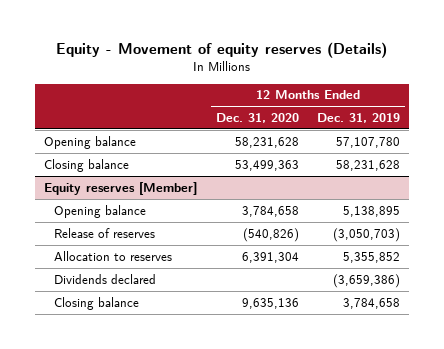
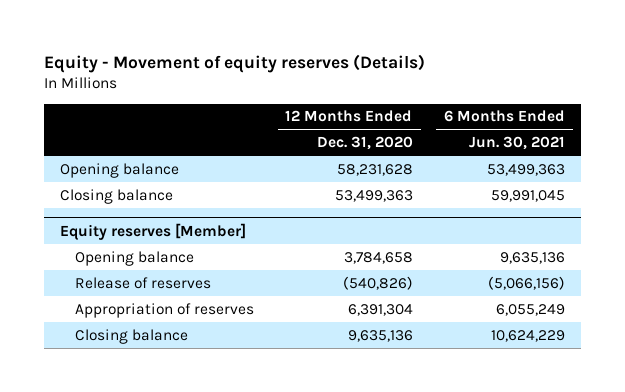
- | 12 Months Ended Dec. 31, 2020 | 12 Months Ended Dec. 31, 2019
+ | 12 Months Ended Dec. 31, 2020 | 6 Months Ended Jun. 30, 2021
@ Equity reserves [Member]
- Allocation to reserves | 6,391,304 | 5,355,852
- Dividends declared | | (3,659,386)
+ Appropriation of reserves | 6,391,304 | 6,055,249

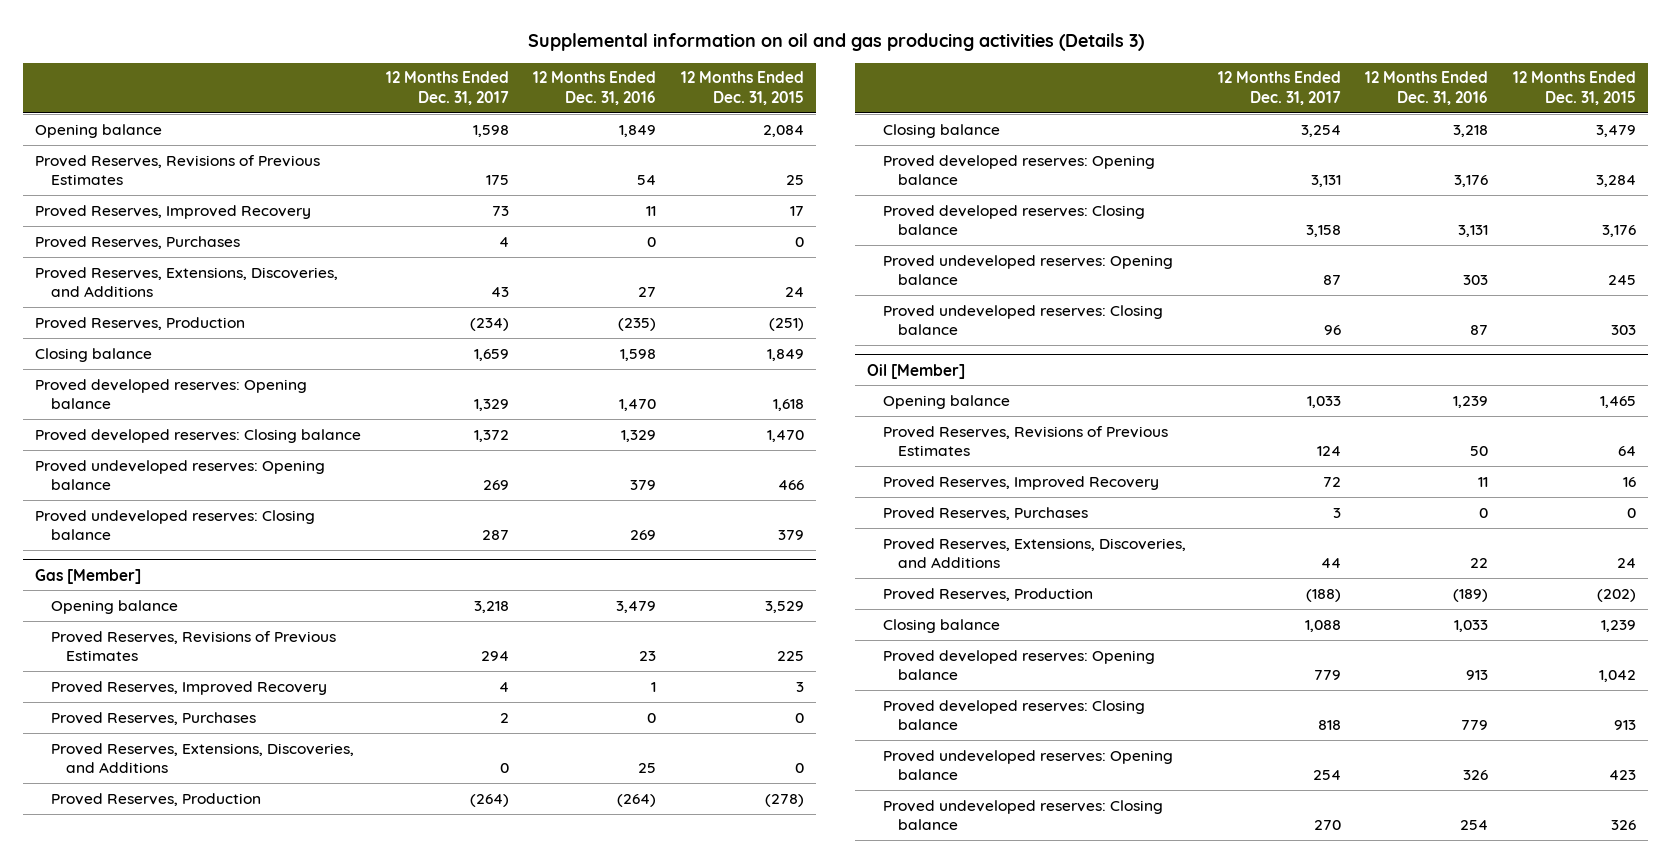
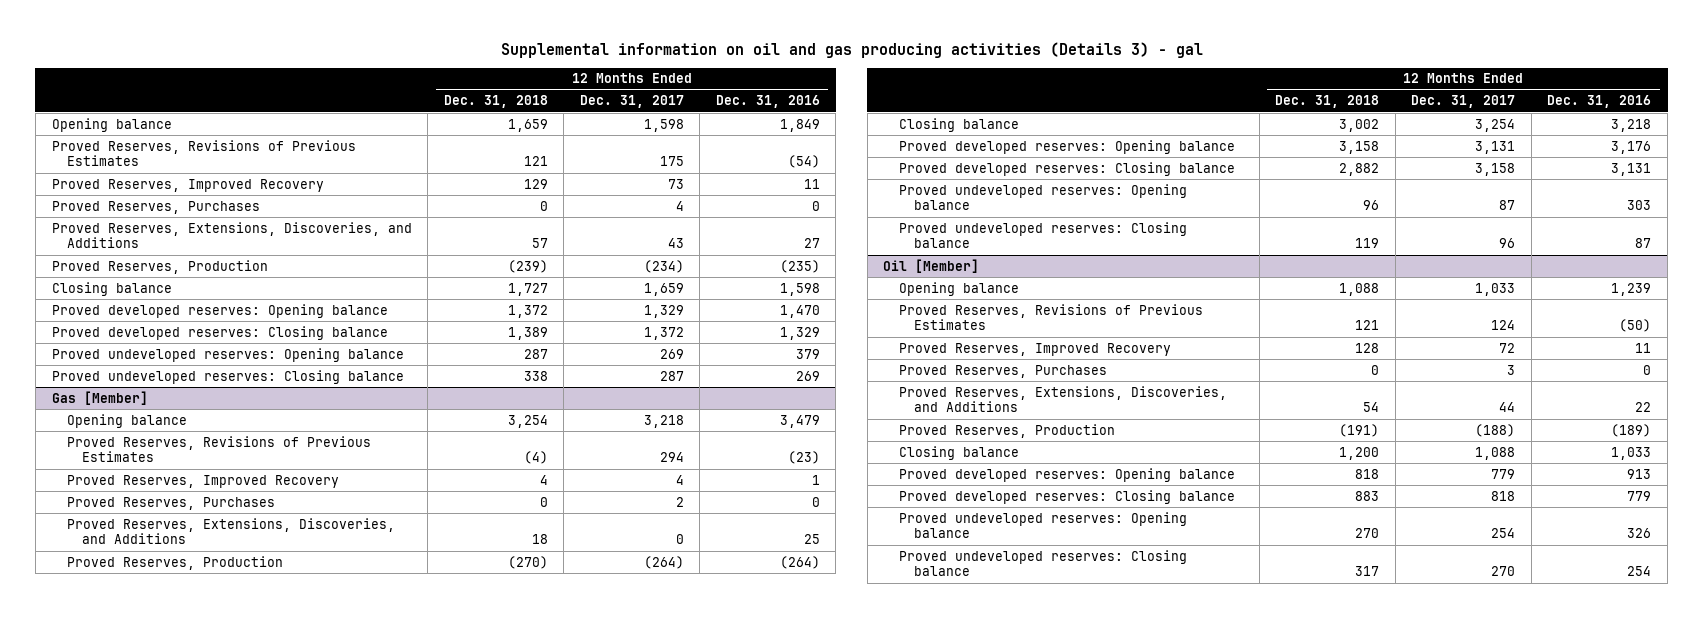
- Supplemental information on oil and gas producing activities (Details 3)
+ Supplemental information on oil and gas producing activities (Details 3) - gal
- | 12 Months Ended Dec. 31, 2017 | 12 Months Ended Dec. 31, 2016 | 12 Months Ended Dec. 31, 2015
+ | 12 Months Ended Dec. 31, 2018 | 12 Months Ended Dec. 31, 2017 | 12 Months Ended Dec. 31, 2016
- Proved Reserves, Revisions of Previous Estimates | 175 | 54 | 25
+ Proved Reserves, Revisions of Previous Estimates | 121 | 175 | (54)
@ Gas [Member]
- Proved Reserves, Revisions of Previous Estimates | 294 | 23 | 225
+ Proved Reserves, Revisions of Previous Estimates | (4) | 294 | (23)
@ Oil [Member]
- Proved Reserves, Revisions of Previous Estimates | 124 | 50 | 64
+ Proved Reserves, Revisions of Previous Estimates | 121 | 124 | (50)

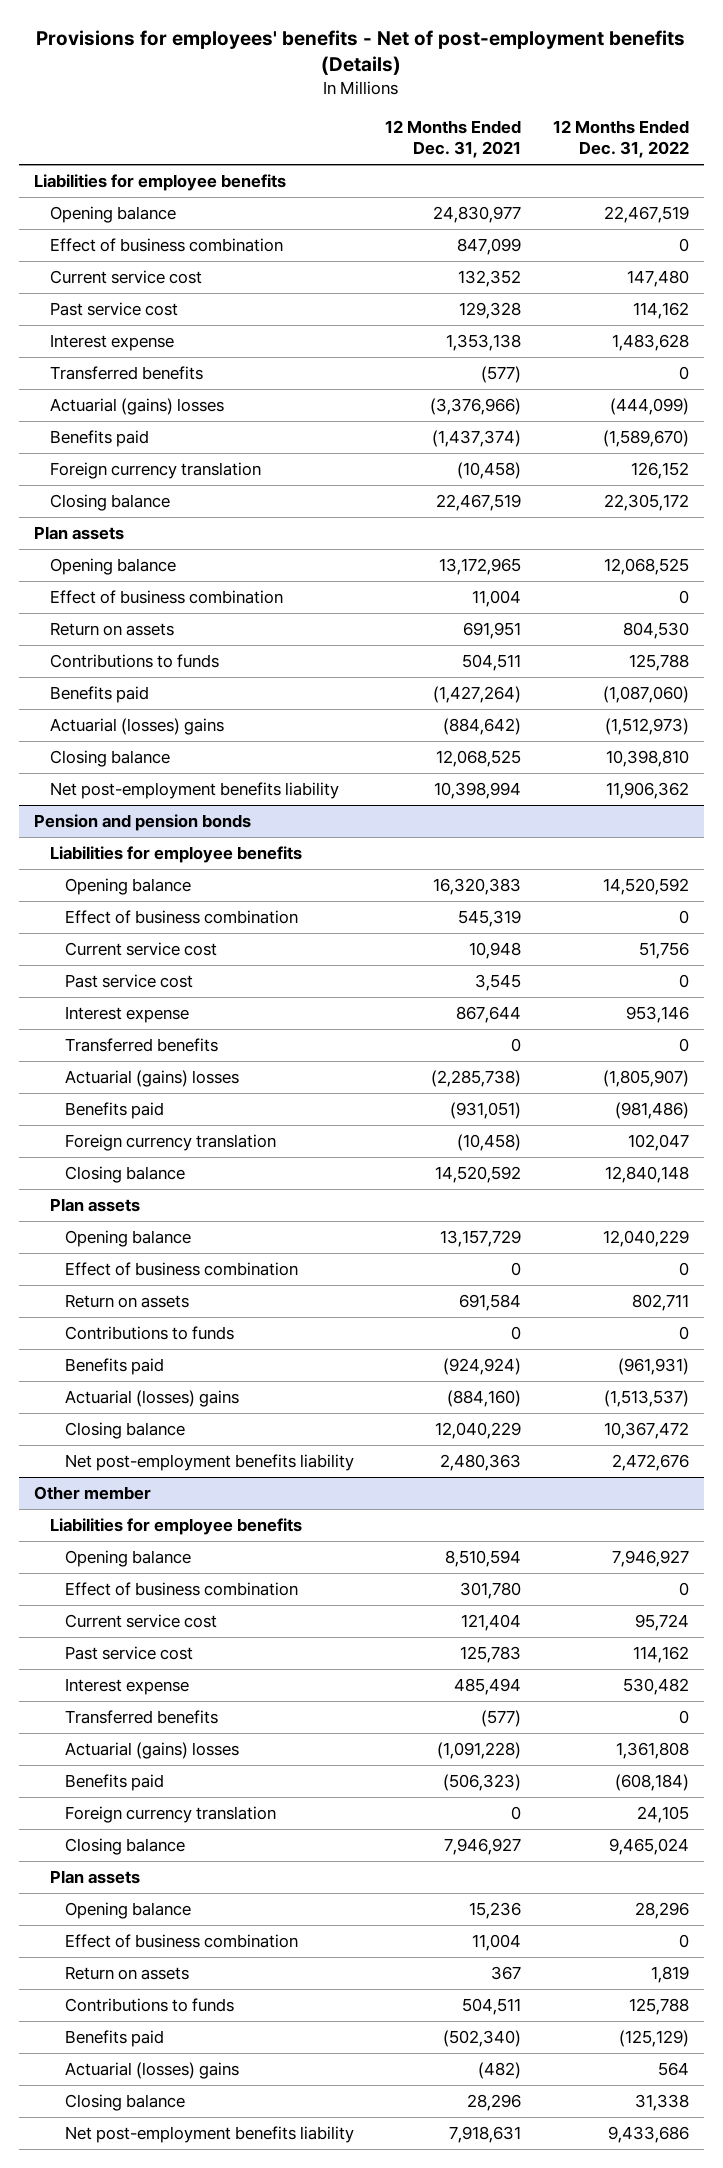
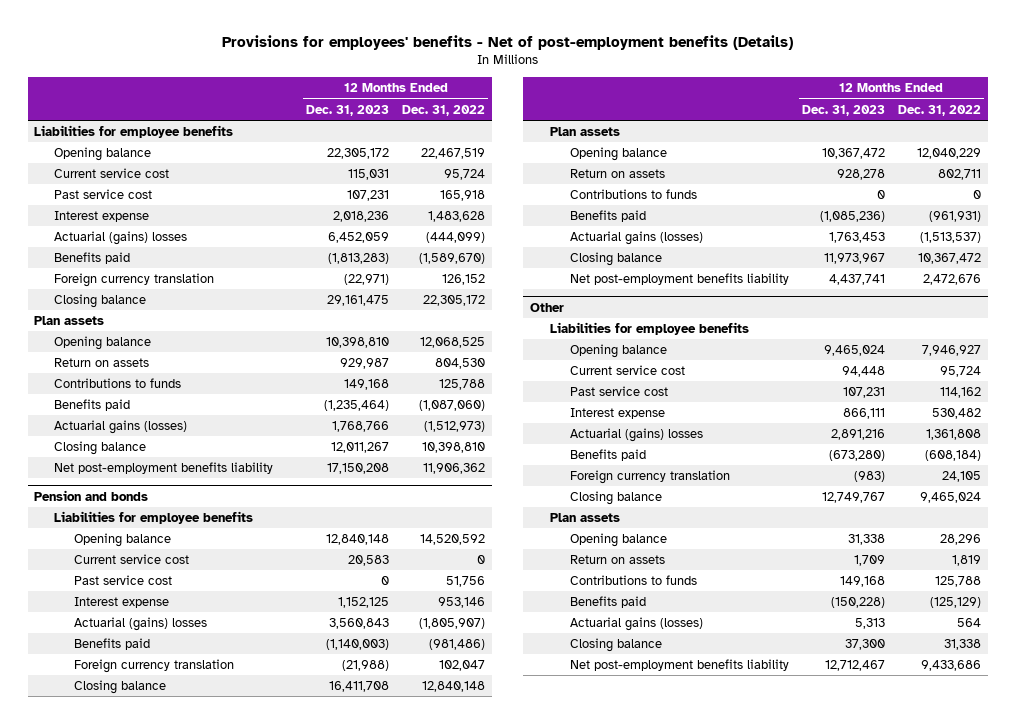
- | 12 Months Ended Dec. 31, 2021 | 12 Months Ended Dec. 31, 2022
+ | 12 Months Ended Dec. 31, 2023 | 12 Months Ended Dec. 31, 2022
- Effect of business combination | 847,099 | 0
- Current service cost | 132,352 | 147,480
- Past service cost | 129,328 | 114,162
+ Current service cost | 115,031 | 95,724
+ Past service cost | 107,231 | 165,918
- Transferred benefits | (577) | 0
- Effect of business combination | 11,004 | 0
- Actuarial (losses) gains | (884,642) | (1,512,973)
+ Actuarial gains (losses) | 1,768,766 | (1,512,973)
- Pension and pension bonds
+ Pension and bonds
- Effect of business combination | 545,319 | 0
- Current service cost | 10,948 | 51,756
- Past service cost | 3,545 | 0
+ Current service cost | 20,583 | 0
+ Past service cost | 0 | 51,756
- Transferred benefits | 0 | 0
- Effect of business combination | 0 | 0
- Actuarial (losses) gains | (884,160) | (1,513,537)
+ Actuarial gains (losses) | 1,763,453 | (1,513,537)
- Other member
+ Other
- Effect of business combination | 301,780 | 0
- Transferred benefits | (577) | 0
- Effect of business combination | 11,004 | 0
- Actuarial (losses) gains | (482) | 564
+ Actuarial gains (losses) | 5,313 | 564

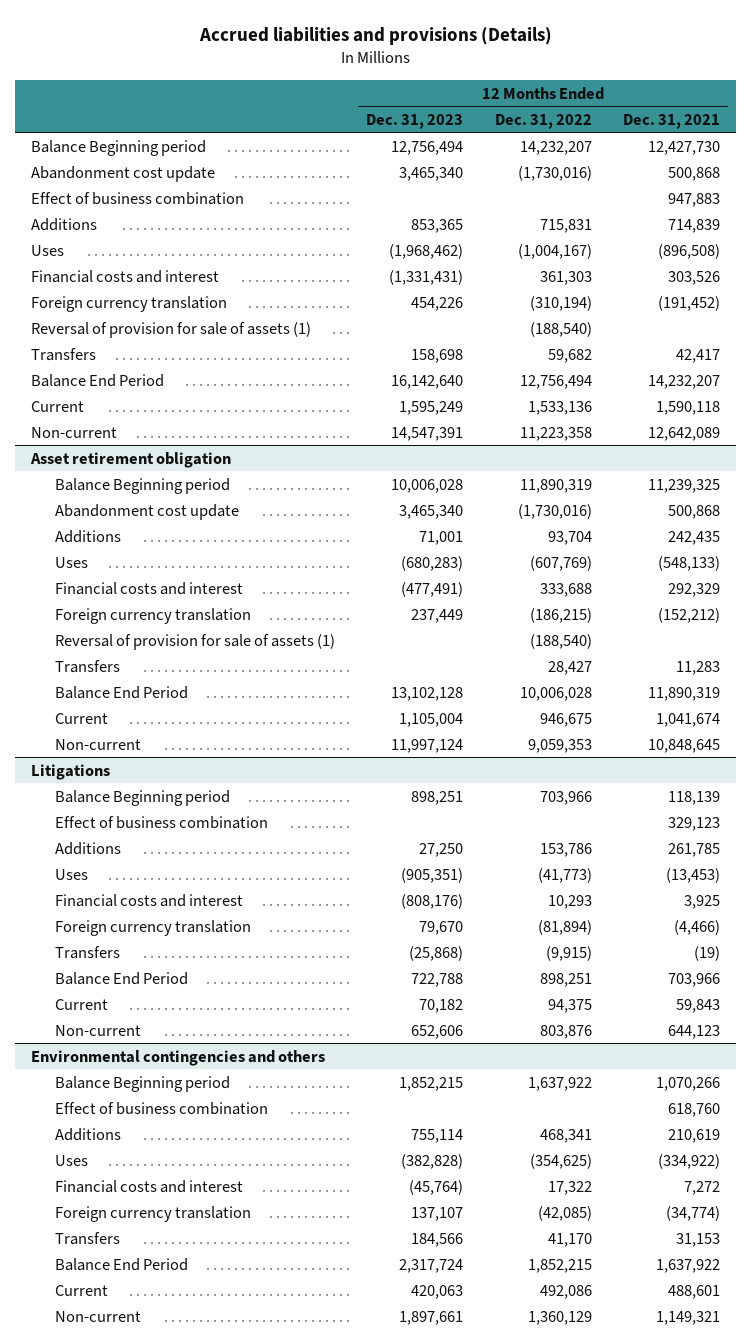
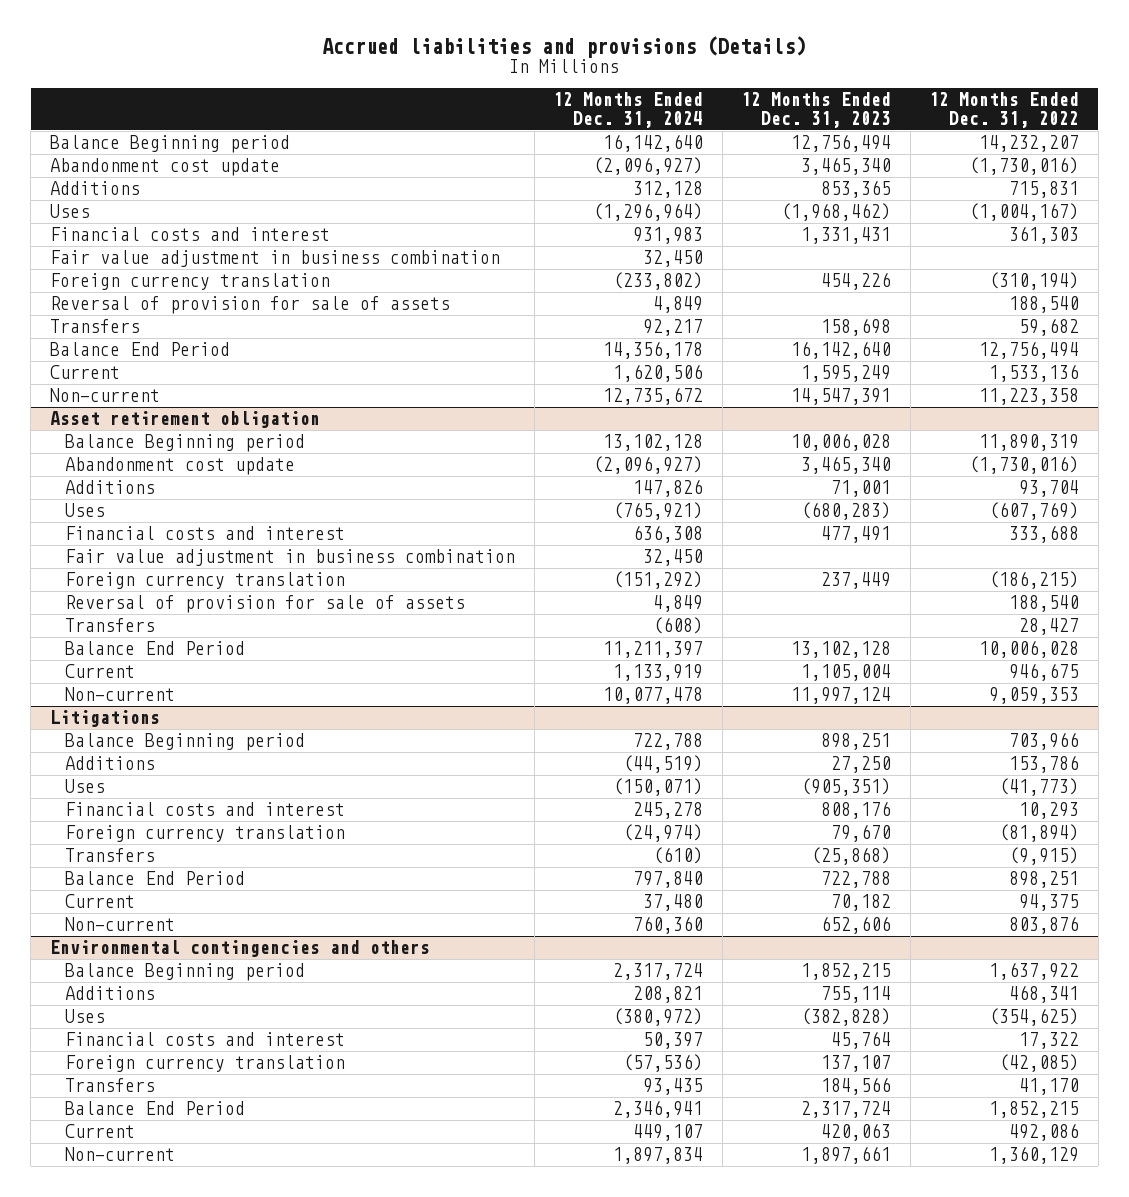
- | 12 Months Ended Dec. 31, 2023 | 12 Months Ended Dec. 31, 2022 | 12 Months Ended Dec. 31, 2021
+ | 12 Months Ended Dec. 31, 2024 | 12 Months Ended Dec. 31, 2023 | 12 Months Ended Dec. 31, 2022
- Effect of business combination | | | 947,883
- Financial costs and interest | (1,331,431) | 361,303 | 303,526
+ Financial costs and interest | 931,983 | 1,331,431 | 361,303
+ Fair value adjustment in business combination | 32,450 | |
- Reversal of provision for sale of assets (1) | | (188,540) |
+ Reversal of provision for sale of assets | 4,849 | | 188,540
@ Asset retirement obligation
- Financial costs and interest | (477,491) | 333,688 | 292,329
+ Financial costs and interest | 636,308 | 477,491 | 333,688
+ Fair value adjustment in business combination | 32,450 | |
- Reversal of provision for sale of assets (1) | | (188,540) |
+ Reversal of provision for sale of assets | 4,849 | | 188,540
@ Litigations
- Effect of business combination | | | 329,123
- Financial costs and interest | (808,176) | 10,293 | 3,925
+ Financial costs and interest | 245,278 | 808,176 | 10,293
@ Environmental contingencies and others
- Effect of business combination | | | 618,760
- Financial costs and interest | (45,764) | 17,322 | 7,272
+ Financial costs and interest | 50,397 | 45,764 | 17,322

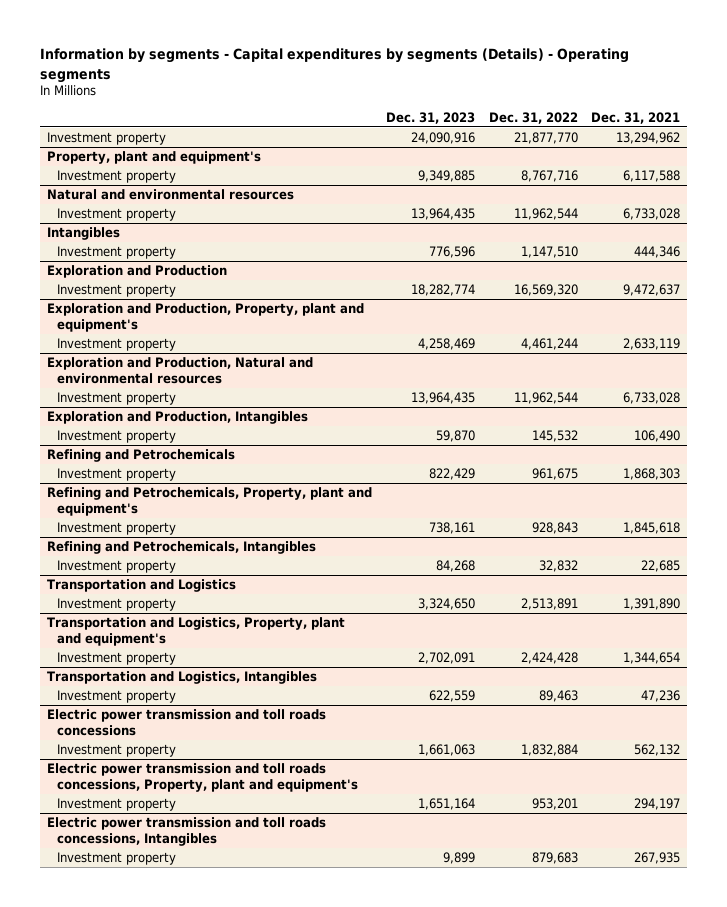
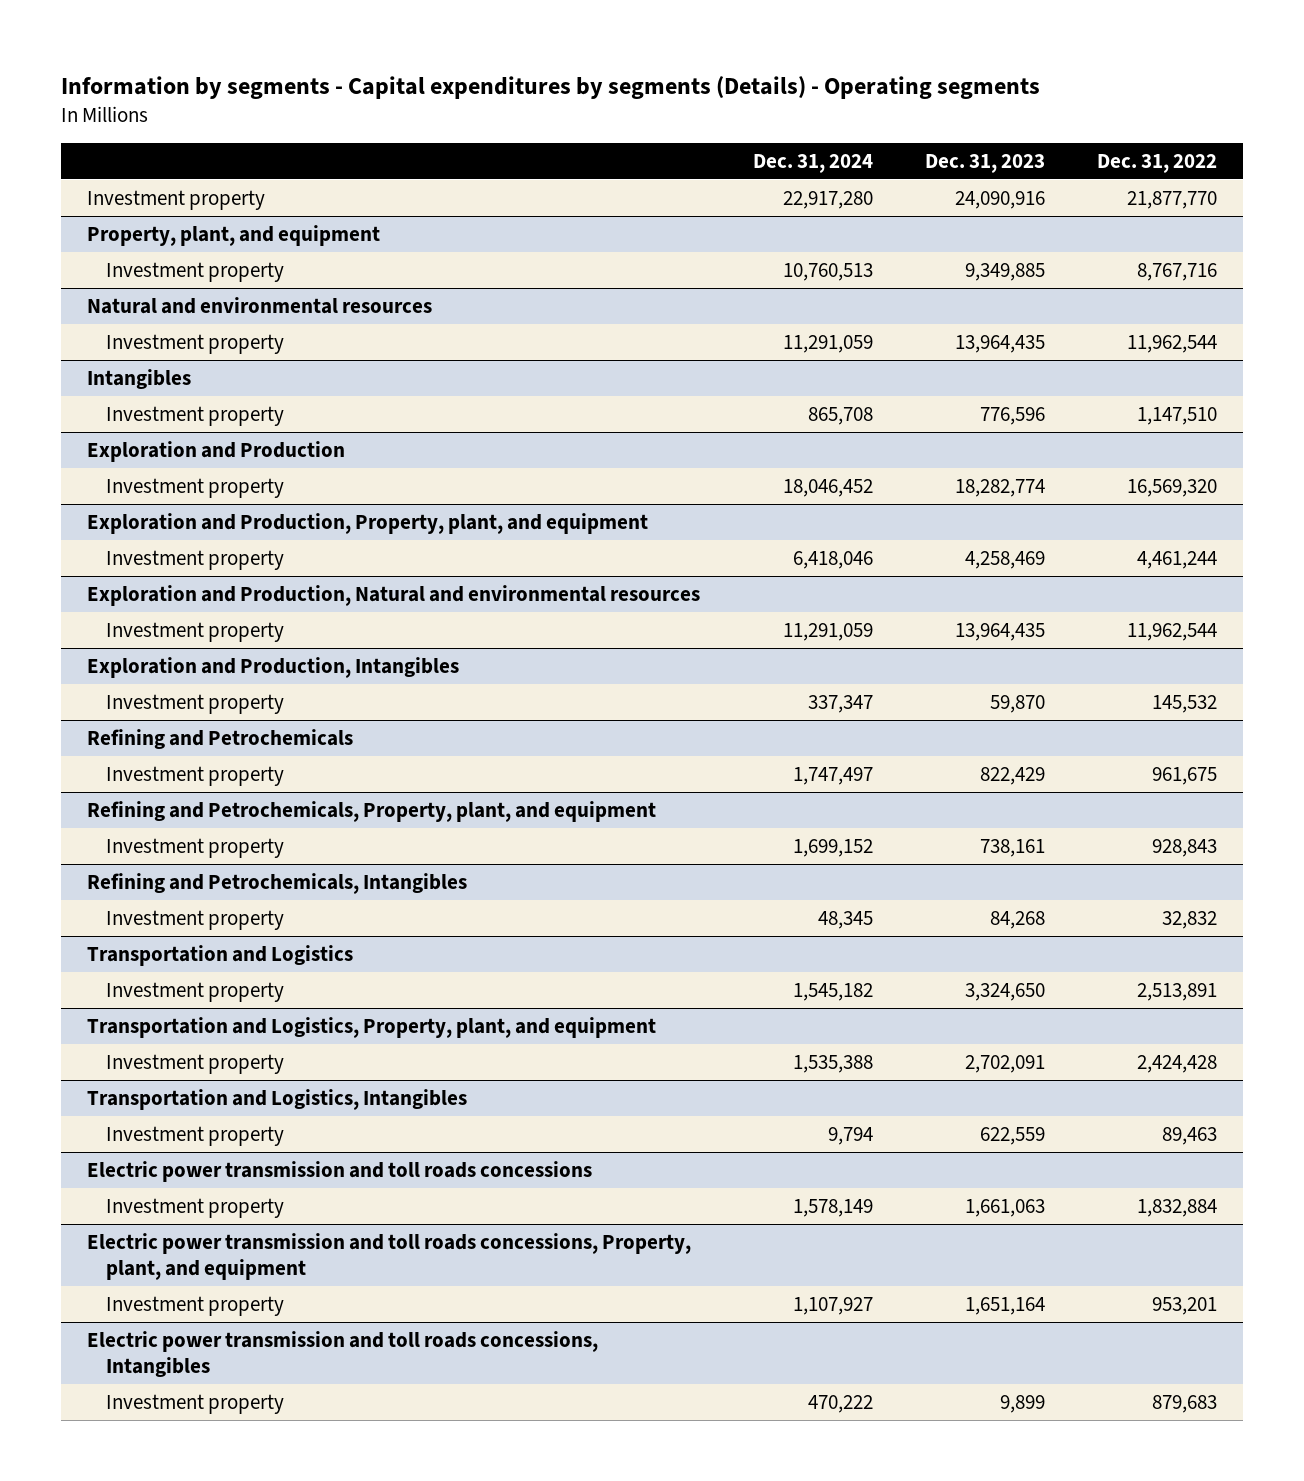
- | Dec. 31, 2023 | Dec. 31, 2022 | Dec. 31, 2021
+ | Dec. 31, 2024 | Dec. 31, 2023 | Dec. 31, 2022
- Property, plant and equipment's
+ Property, plant, and equipment
- Exploration and Production, Property, plant and equipment's
+ Exploration and Production, Property, plant, and equipment
- Refining and Petrochemicals, Property, plant and equipment's
+ Refining and Petrochemicals, Property, plant, and equipment
- Transportation and Logistics, Property, plant and equipment's
+ Transportation and Logistics, Property, plant, and equipment
- Electric power transmission and toll roads concessions, Property, plant and equipment's
+ Electric power transmission and toll roads concessions, Property, plant, and equipment

